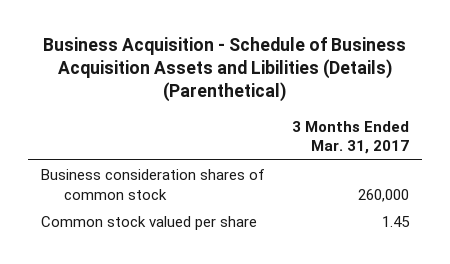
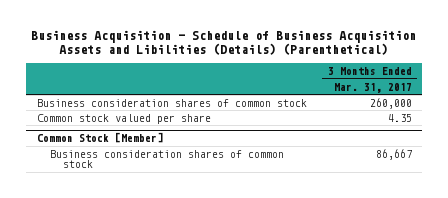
- Common stock valued per share | 1.45
+ Common stock valued per share | 4.35
+ Common Stock [Member]
+ Business consideration shares of common stock | 86,667

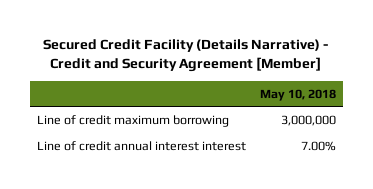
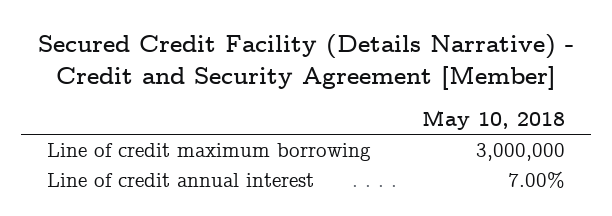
- Line of credit annual interest interest | 7.00%
+ Line of credit annual interest | 7.00%

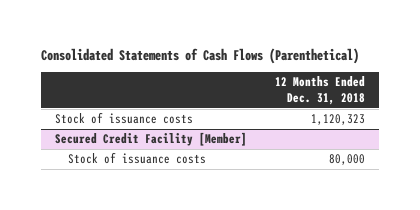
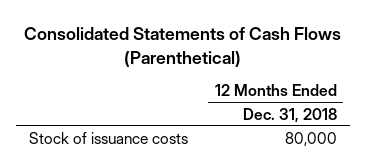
- Stock of issuance costs | 1,120,323
- Secured Credit Facility [Member]

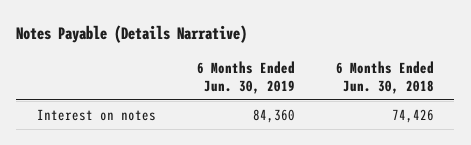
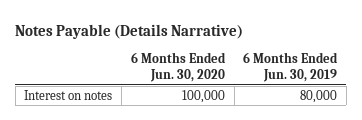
- | 6 Months Ended Jun. 30, 2019 | 6 Months Ended Jun. 30, 2018
+ | 6 Months Ended Jun. 30, 2020 | 6 Months Ended Jun. 30, 2019
- Interest on notes | 84,360 | 74,426
+ Interest on notes | 100,000 | 80,000

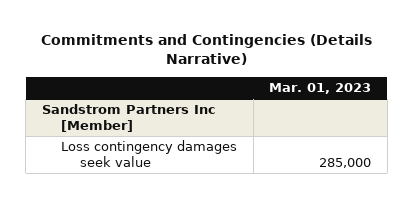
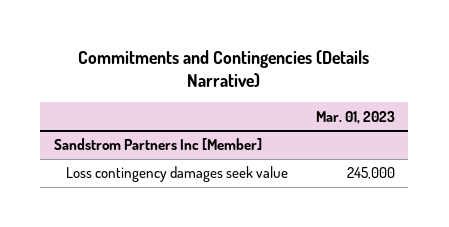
@ Sandstrom Partners Inc [Member]
- Loss contingency damages seek value | 285,000
+ Loss contingency damages seek value | 245,000

